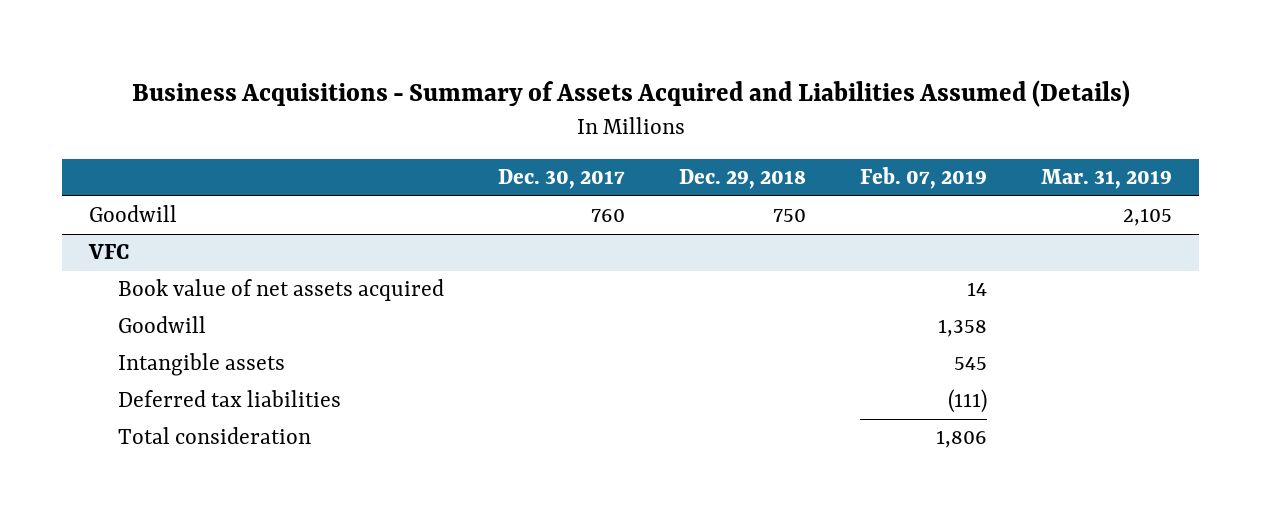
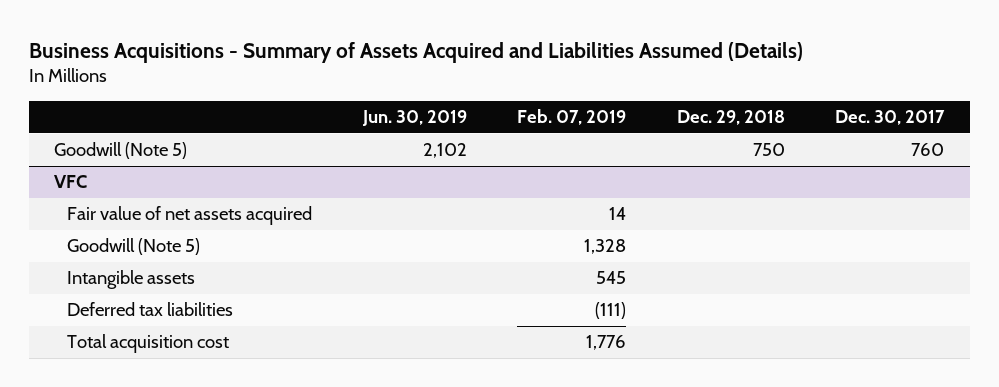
- | Dec. 30, 2017 | Dec. 29, 2018 | Feb. 07, 2019 | Mar. 31, 2019
+ | Jun. 30, 2019 | Feb. 07, 2019 | Dec. 29, 2018 | Dec. 30, 2017
- Goodwill | 760 | 750 | | 2,105
+ Goodwill (Note 5) | 2,102 | | 750 | 760
@ VFC
- Book value of net assets acquired | | | 14 |
- Goodwill | | | 1,358 |
+ Fair value of net assets acquired | | 14 | |
+ Goodwill (Note 5) | | 1,328 | |
- Total consideration | | | 1,806 |
+ Total acquisition cost | | 1,776 | |

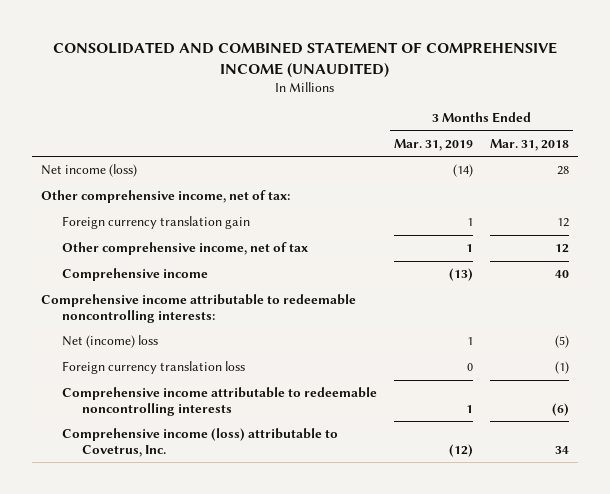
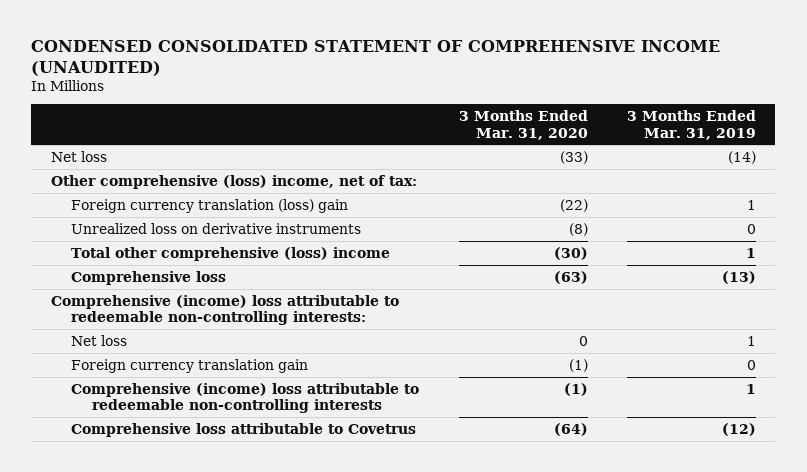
- CONSOLIDATED AND COMBINED STATEMENT OF COMPREHENSIVE INCOME (UNAUDITED)
+ CONDENSED CONSOLIDATED STATEMENT OF COMPREHENSIVE INCOME (UNAUDITED)
- | 3 Months Ended Mar. 31, 2019 | 3 Months Ended Mar. 31, 2018
+ | 3 Months Ended Mar. 31, 2020 | 3 Months Ended Mar. 31, 2019
- Net income (loss) | (14) | 28
- Other comprehensive income, net of tax:
- Foreign currency translation gain | 1 | 12
- Other comprehensive income, net of tax | 1 | 12
- Comprehensive income | (13) | 40
- Comprehensive income attributable to redeemable noncontrolling interests:
- Net (income) loss | 1 | (5)
- Foreign currency translation loss | 0 | (1)
- Comprehensive income attributable to redeemable noncontrolling interests | 1 | (6)
- Comprehensive income (loss) attributable to Covetrus, Inc. | (12) | 34
+ Net loss | (33) | (14)
+ Other comprehensive (loss) income, net of tax:
+ Foreign currency translation (loss) gain | (22) | 1
+ Unrealized loss on derivative instruments | (8) | 0
+ Total other comprehensive (loss) income | (30) | 1
+ Comprehensive loss | (63) | (13)
+ Comprehensive (income) loss attributable to redeemable non-controlling interests:
+ Net loss | 0 | 1
+ Foreign currency translation gain | (1) | 0
+ Comprehensive (income) loss attributable to redeemable non-controlling interests | (1) | 1
+ Comprehensive loss attributable to Covetrus | (64) | (12)

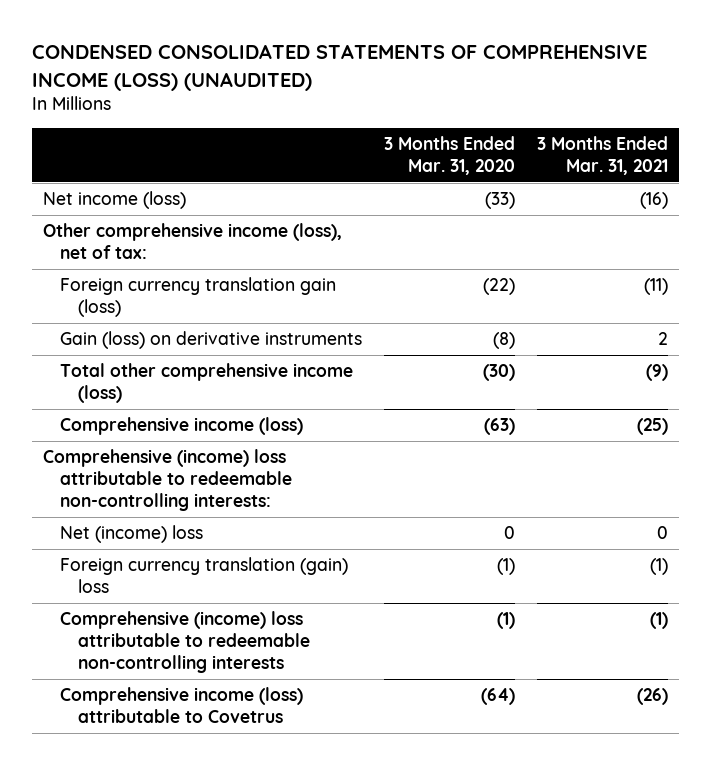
- CONDENSED CONSOLIDATED STATEMENT OF COMPREHENSIVE INCOME (UNAUDITED)
+ CONDENSED CONSOLIDATED STATEMENTS OF COMPREHENSIVE INCOME (LOSS) (UNAUDITED)
- | 3 Months Ended Mar. 31, 2020 | 3 Months Ended Mar. 31, 2019
+ | 3 Months Ended Mar. 31, 2020 | 3 Months Ended Mar. 31, 2021
- Net loss | (33) | (14)
- Other comprehensive (loss) income, net of tax:
- Foreign currency translation (loss) gain | (22) | 1
- Unrealized loss on derivative instruments | (8) | 0
- Total other comprehensive (loss) income | (30) | 1
- Comprehensive loss | (63) | (13)
+ Net income (loss) | (33) | (16)
+ Other comprehensive income (loss), net of tax:
+ Foreign currency translation gain (loss) | (22) | (11)
+ Gain (loss) on derivative instruments | (8) | 2
+ Total other comprehensive income (loss) | (30) | (9)
+ Comprehensive income (loss) | (63) | (25)
- Net loss | 0 | 1
- Foreign currency translation gain | (1) | 0
+ Net (income) loss | 0 | 0
+ Foreign currency translation (gain) loss | (1) | (1)
- Comprehensive loss attributable to Covetrus | (64) | (12)
+ Comprehensive income (loss) attributable to Covetrus | (64) | (26)

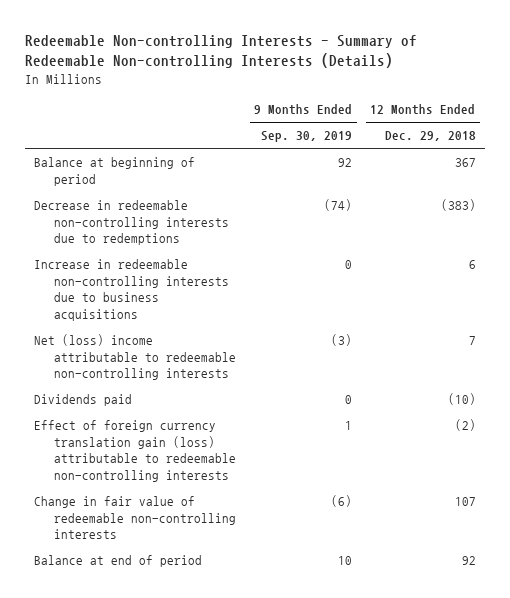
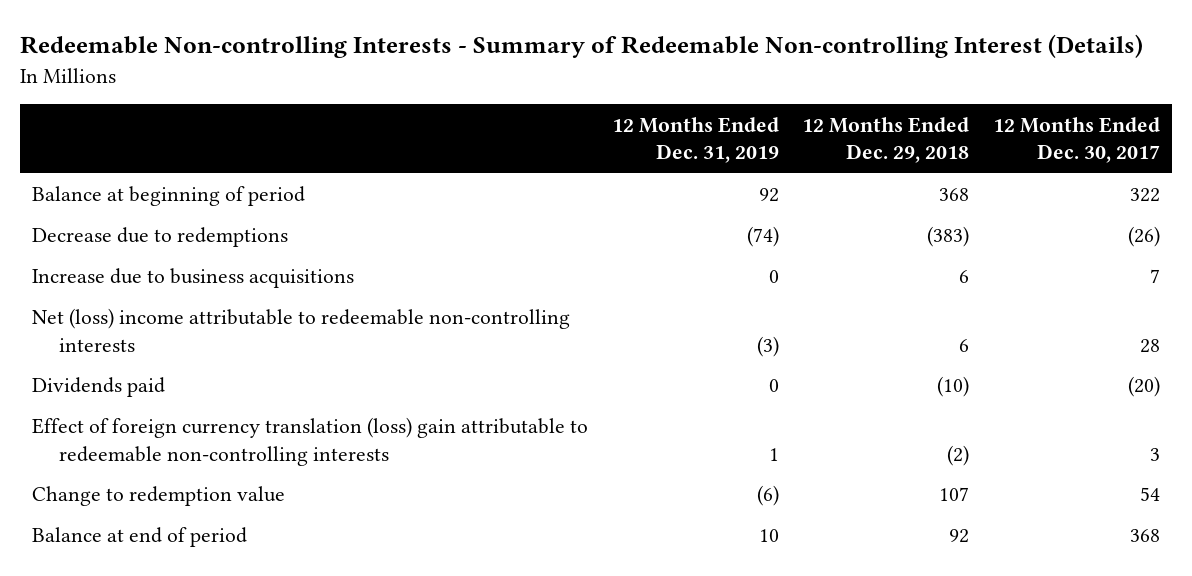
- Redeemable Non-controlling Interests - Summary of Redeemable Non-controlling Interests (Details)
+ Redeemable Non-controlling Interests - Summary of Redeemable Non-controlling Interest (Details)
- | 9 Months Ended Sep. 30, 2019 | 12 Months Ended Dec. 29, 2018
+ | 12 Months Ended Dec. 31, 2019 | 12 Months Ended Dec. 29, 2018 | 12 Months Ended Dec. 30, 2017
- Balance at beginning of period | 92 | 367
- Decrease in redeemable non-controlling interests due to redemptions | (74) | (383)
- Increase in redeemable non-controlling interests due to business acquisitions | 0 | 6
- Net (loss) income attributable to redeemable non-controlling interests | (3) | 7
+ Balance at beginning of period | 92 | 368 | 322
+ Decrease due to redemptions | (74) | (383) | (26)
+ Increase due to business acquisitions | 0 | 6 | 7
+ Net (loss) income attributable to redeemable non-controlling interests | (3) | 6 | 28
- Effect of foreign currency translation gain (loss) attributable to redeemable non-controlling interests | 1 | (2)
- Change in fair value of redeemable non-controlling interests | (6) | 107
+ Effect of foreign currency translation (loss) gain attributable to redeemable non-controlling interests | 1 | (2) | 3
+ Change to redemption value | (6) | 107 | 54

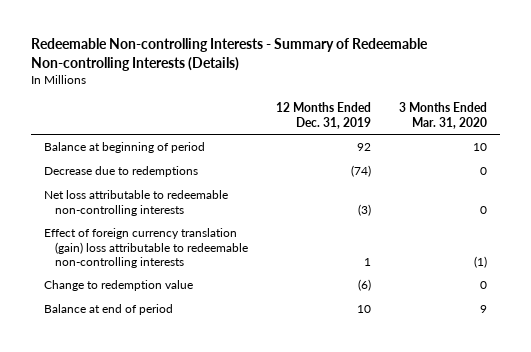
- Redeemable Non-controlling Interests - Summary of Redeemable Non-controlling Interest (Details)
+ Redeemable Non-controlling Interests - Summary of Redeemable Non-controlling Interests (Details)
- | 12 Months Ended Dec. 31, 2019 | 12 Months Ended Dec. 29, 2018 | 12 Months Ended Dec. 30, 2017
+ | 12 Months Ended Dec. 31, 2019 | 3 Months Ended Mar. 31, 2020
- Increase due to business acquisitions | 0 | 6 | 7
- Net (loss) income attributable to redeemable non-controlling interests | (3) | 6 | 28
- Dividends paid | 0 | (10) | (20)
- Effect of foreign currency translation (loss) gain attributable to redeemable non-controlling interests | 1 | (2) | 3
+ Net loss attributable to redeemable non-controlling interests | (3) | 0
+ Effect of foreign currency translation (gain) loss attributable to redeemable non-controlling interests | 1 | (1)

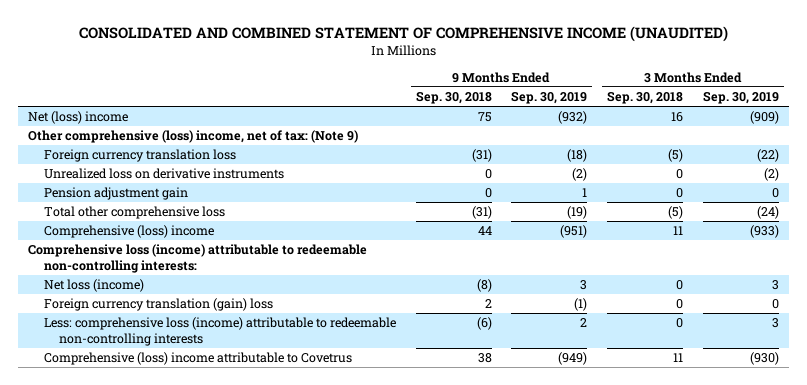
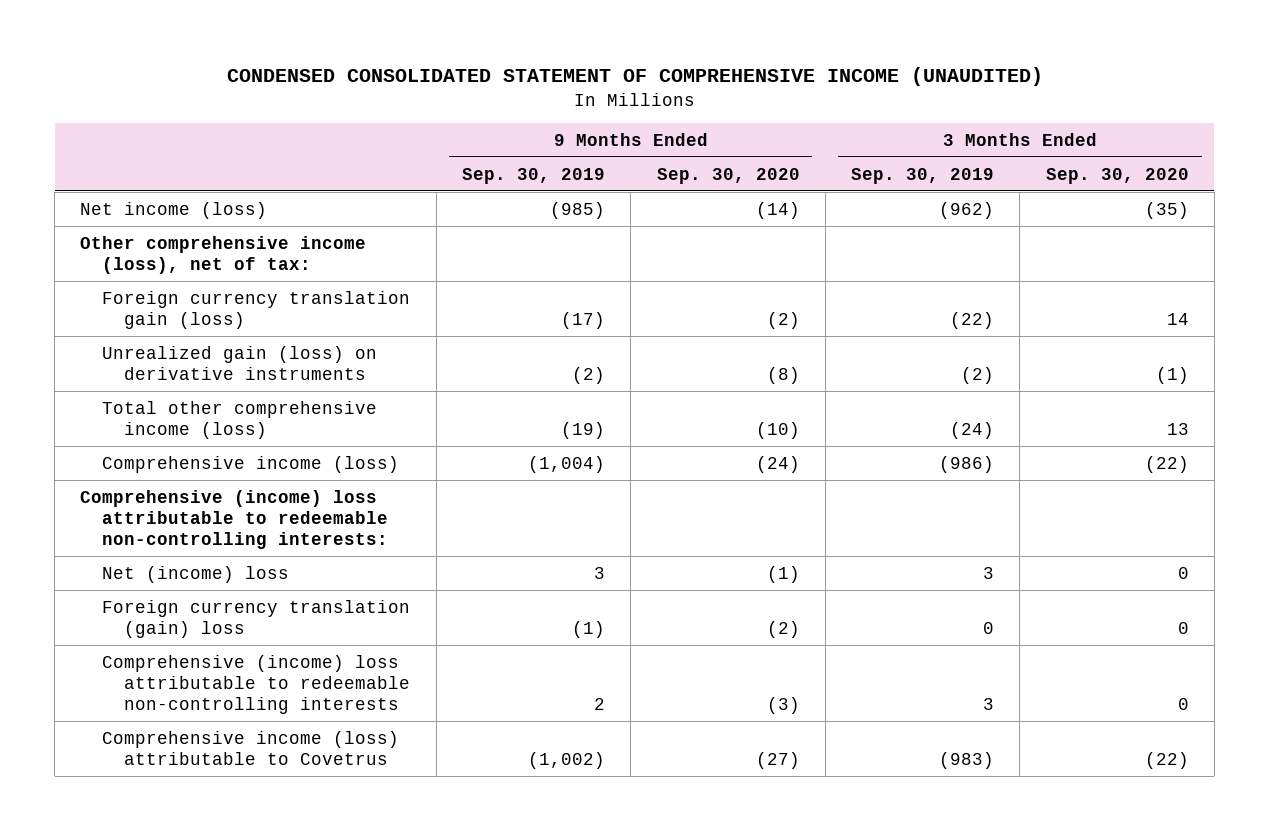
- CONSOLIDATED AND COMBINED STATEMENT OF COMPREHENSIVE INCOME (UNAUDITED)
+ CONDENSED CONSOLIDATED STATEMENT OF COMPREHENSIVE INCOME (UNAUDITED)
- | 9 Months Ended Sep. 30, 2018 | 9 Months Ended Sep. 30, 2019 | 3 Months Ended Sep. 30, 2018 | 3 Months Ended Sep. 30, 2019
+ | 9 Months Ended Sep. 30, 2019 | 9 Months Ended Sep. 30, 2020 | 3 Months Ended Sep. 30, 2019 | 3 Months Ended Sep. 30, 2020
- Net (loss) income | 75 | (932) | 16 | (909)
- Other comprehensive (loss) income, net of tax: (Note 9)
- Foreign currency translation loss | (31) | (18) | (5) | (22)
- Unrealized loss on derivative instruments | 0 | (2) | 0 | (2)
- Pension adjustment gain | 0 | 1 | 0 | 0
- Total other comprehensive loss | (31) | (19) | (5) | (24)
- Comprehensive (loss) income | 44 | (951) | 11 | (933)
- Comprehensive loss (income) attributable to redeemable non-controlling interests:
- Net loss (income) | (8) | 3 | 0 | 3
+ Net income (loss) | (985) | (14) | (962) | (35)
+ Other comprehensive income (loss), net of tax:
+ Foreign currency translation gain (loss) | (17) | (2) | (22) | 14
+ Unrealized gain (loss) on derivative instruments | (2) | (8) | (2) | (1)
+ Total other comprehensive income (loss) | (19) | (10) | (24) | 13
+ Comprehensive income (loss) | (1,004) | (24) | (986) | (22)
+ Comprehensive (income) loss attributable to redeemable non-controlling interests:
+ Net (income) loss | 3 | (1) | 3 | 0
- Less: comprehensive loss (income) attributable to redeemable non-controlling interests | (6) | 2 | 0 | 3
- Comprehensive (loss) income attributable to Covetrus | 38 | (949) | 11 | (930)
+ Comprehensive (income) loss attributable to redeemable non-controlling interests | 2 | (3) | 3 | 0
+ Comprehensive income (loss) attributable to Covetrus | (1,002) | (27) | (983) | (22)

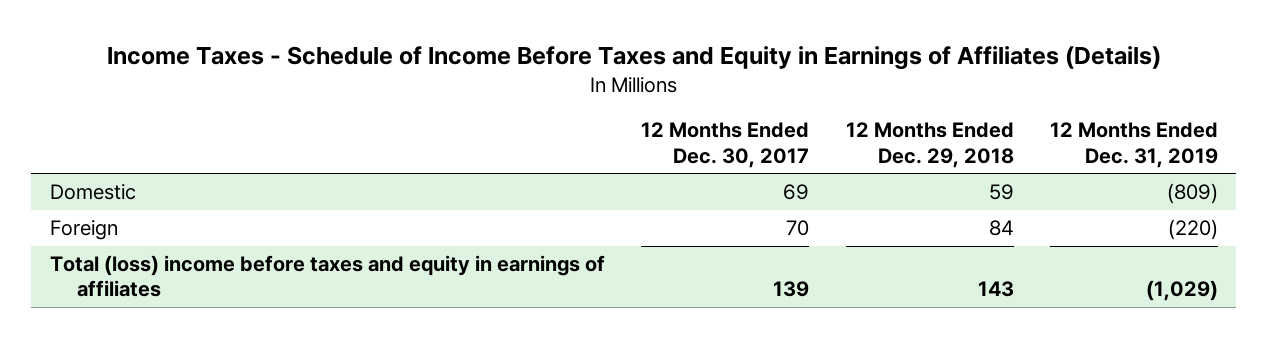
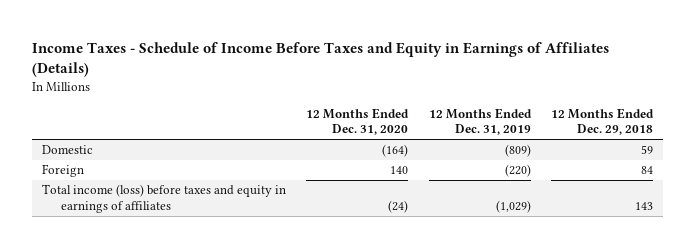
- | 12 Months Ended Dec. 30, 2017 | 12 Months Ended Dec. 29, 2018 | 12 Months Ended Dec. 31, 2019
+ | 12 Months Ended Dec. 31, 2020 | 12 Months Ended Dec. 31, 2019 | 12 Months Ended Dec. 29, 2018
- Total (loss) income before taxes and equity in earnings of affiliates | 139 | 143 | (1,029)
+ Total income (loss) before taxes and equity in earnings of affiliates | (24) | (1,029) | 143

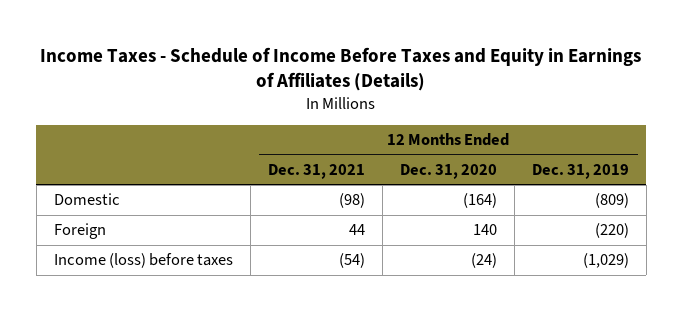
- | 12 Months Ended Dec. 31, 2020 | 12 Months Ended Dec. 31, 2019 | 12 Months Ended Dec. 29, 2018
+ | 12 Months Ended Dec. 31, 2021 | 12 Months Ended Dec. 31, 2020 | 12 Months Ended Dec. 31, 2019
- Total income (loss) before taxes and equity in earnings of affiliates | (24) | (1,029) | 143
+ Income (loss) before taxes | (54) | (24) | (1,029)

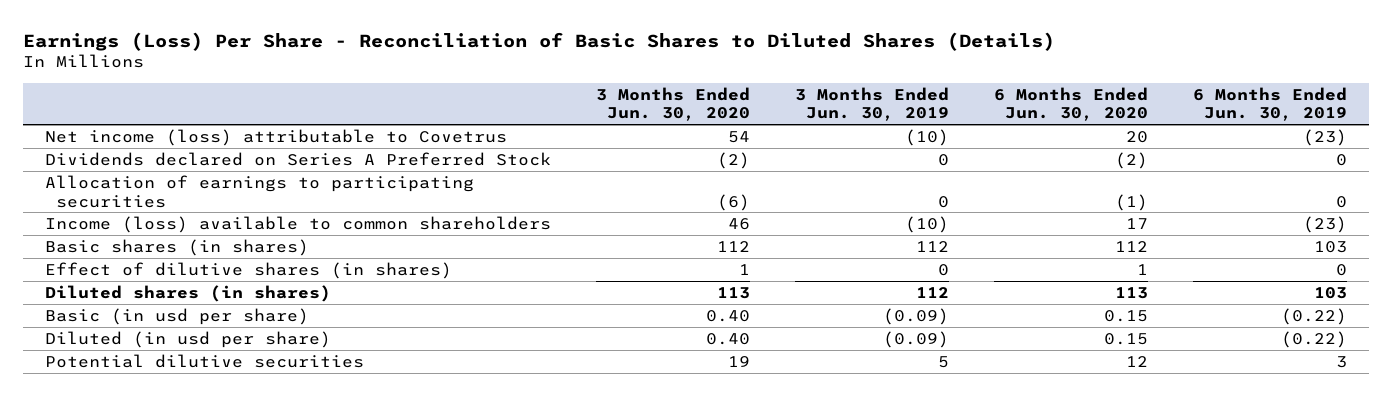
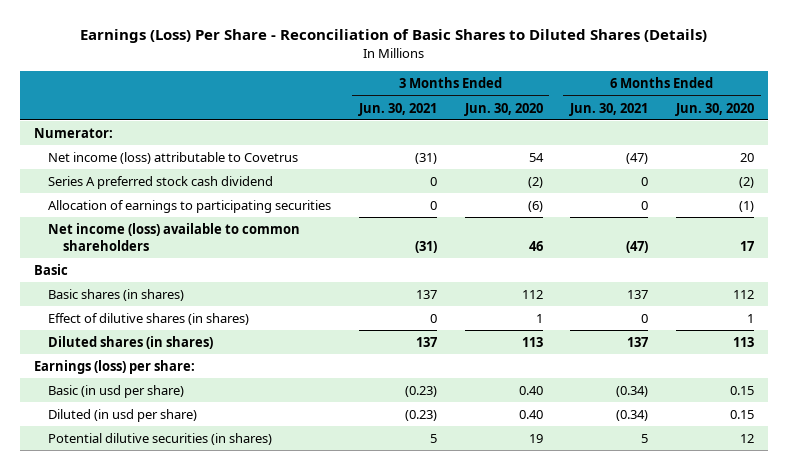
- | 3 Months Ended Jun. 30, 2020 | 3 Months Ended Jun. 30, 2019 | 6 Months Ended Jun. 30, 2020 | 6 Months Ended Jun. 30, 2019
+ | 3 Months Ended Jun. 30, 2021 | 3 Months Ended Jun. 30, 2020 | 6 Months Ended Jun. 30, 2021 | 6 Months Ended Jun. 30, 2020
+ Numerator:
- Dividends declared on Series A Preferred Stock | (2) | 0 | (2) | 0
+ Series A preferred stock cash dividend | 0 | (2) | 0 | (2)
- Income (loss) available to common shareholders | 46 | (10) | 17 | (23)
+ Net income (loss) available to common shareholders | (31) | 46 | (47) | 17
+ Basic
+ Earnings (loss) per share:
- Potential dilutive securities | 19 | 5 | 12 | 3
+ Potential dilutive securities (in shares) | 5 | 19 | 5 | 12

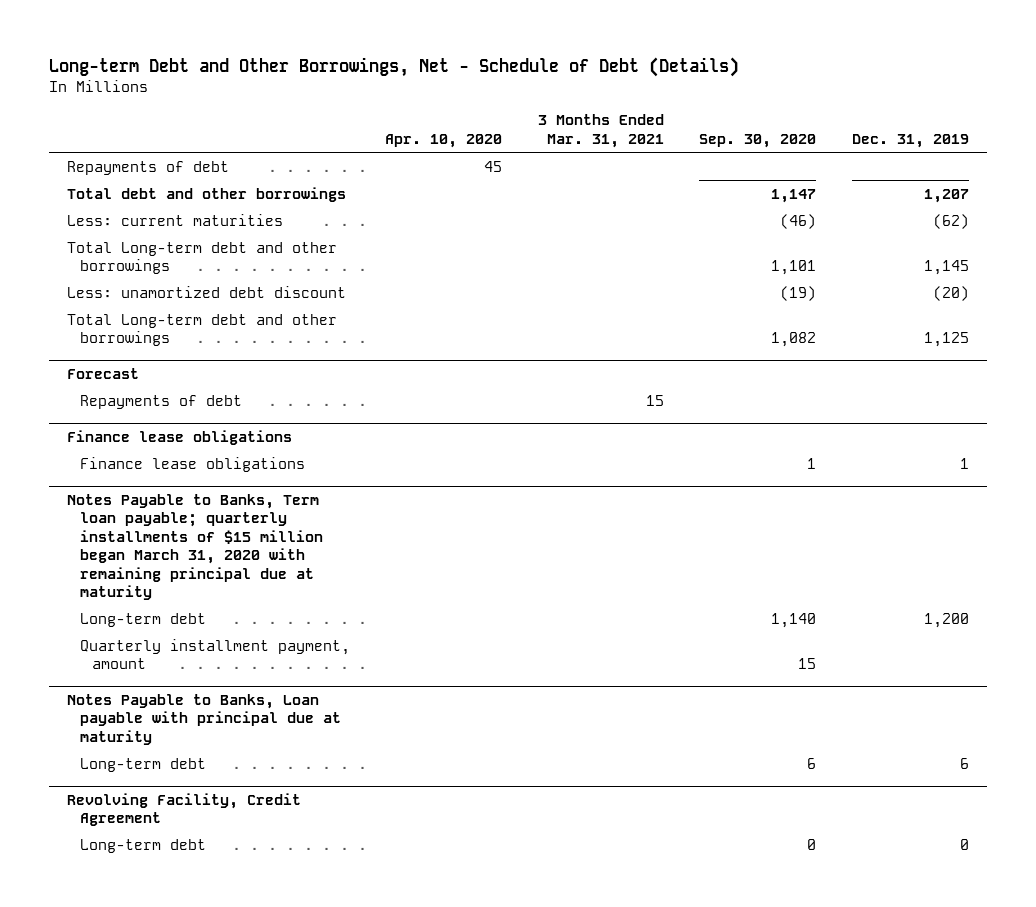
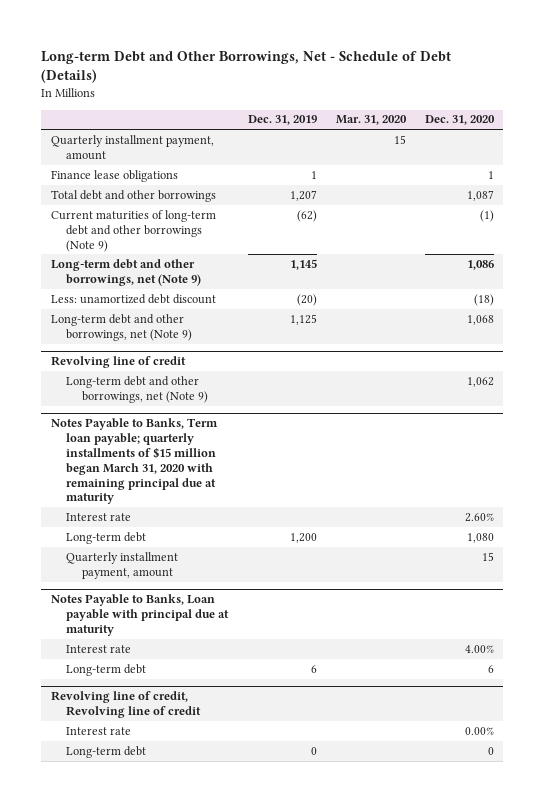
- | Apr. 10, 2020 | 3 Months Ended Mar. 31, 2021 | Sep. 30, 2020 | Dec. 31, 2019
+ | Dec. 31, 2019 | Mar. 31, 2020 | Dec. 31, 2020
- Repayments of debt | 45 | | |
+ Quarterly installment payment, amount | | 15 |
+ Finance lease obligations | 1 | | 1
- Less: current maturities | | | (46) | (62)
- Total Long-term debt and other borrowings | | | 1,101 | 1,145
+ Current maturities of long-term debt and other borrowings (Note 9) | (62) | | (1)
+ Long-term debt and other borrowings, net (Note 9) | 1,145 | | 1,086
- Total Long-term debt and other borrowings | | | 1,082 | 1,125
- Forecast
- Repayments of debt | | 15 | |
- Finance lease obligations
- Finance lease obligations | | | 1 | 1
+ Long-term debt and other borrowings, net (Note 9) | 1,125 | | 1,068
+ Revolving line of credit
+ Long-term debt and other borrowings, net (Note 9) | | | 1,062
@ Notes Payable to Banks, Term loan payable; quarterly installments of $15 million began March 31, 2020 with remaining principal due at maturity
+ Interest rate | | | 2.60%
@ Notes Payable to Banks, Loan payable with principal due at maturity
+ Interest rate | | | 4.00%
- Revolving Facility, Credit Agreement
+ Revolving line of credit, Revolving line of credit
+ Interest rate | | | 0.00%

